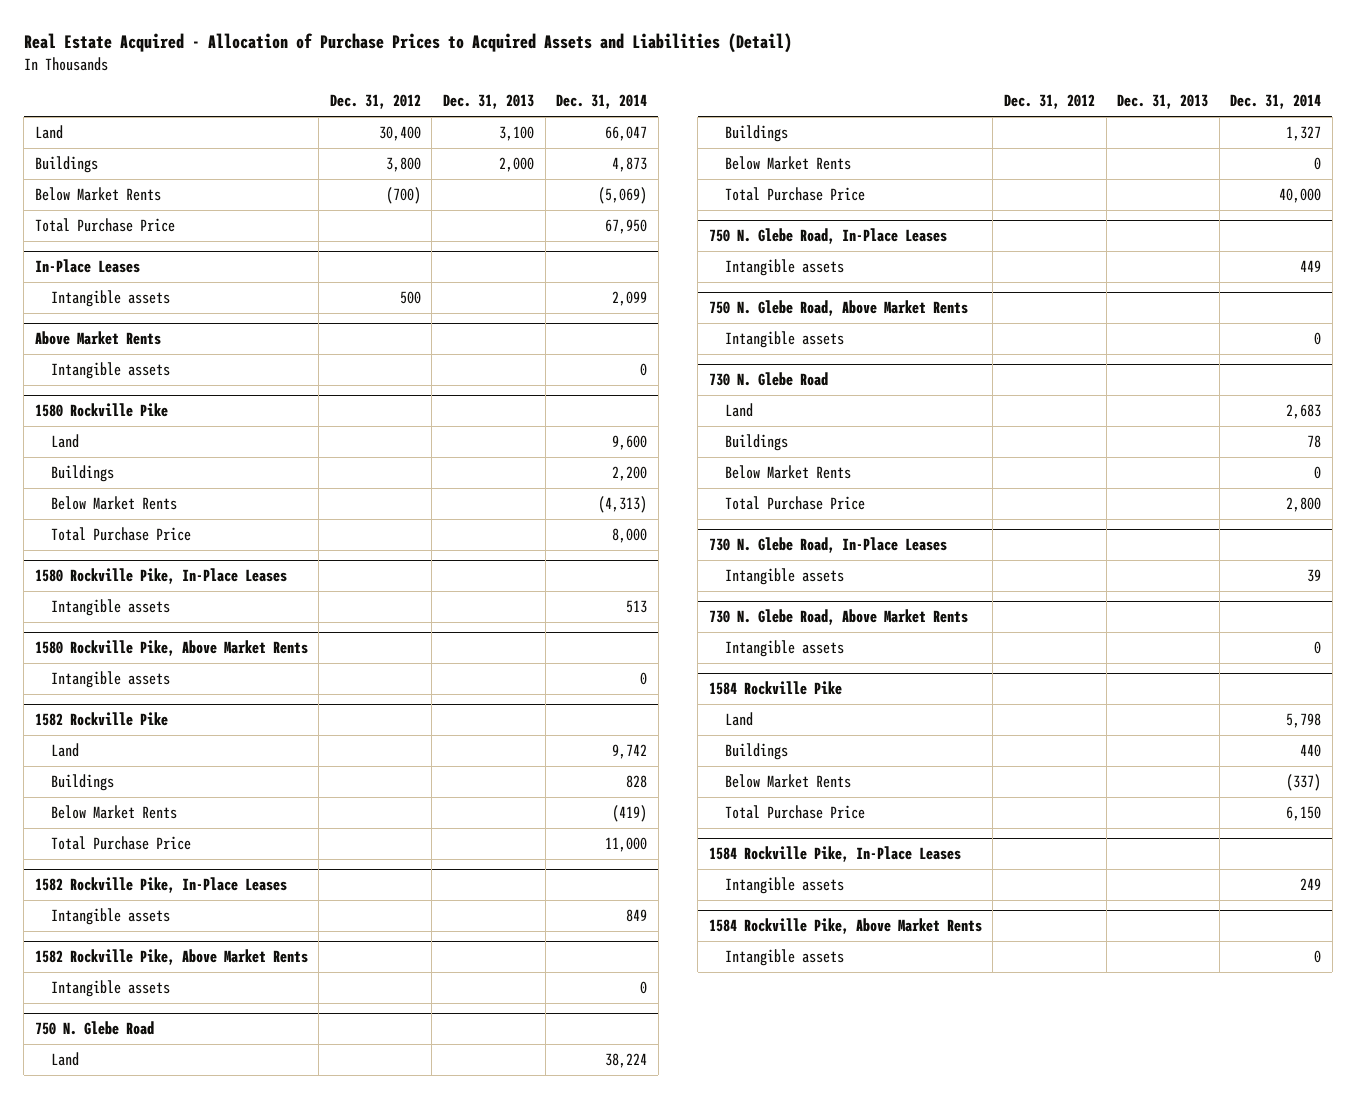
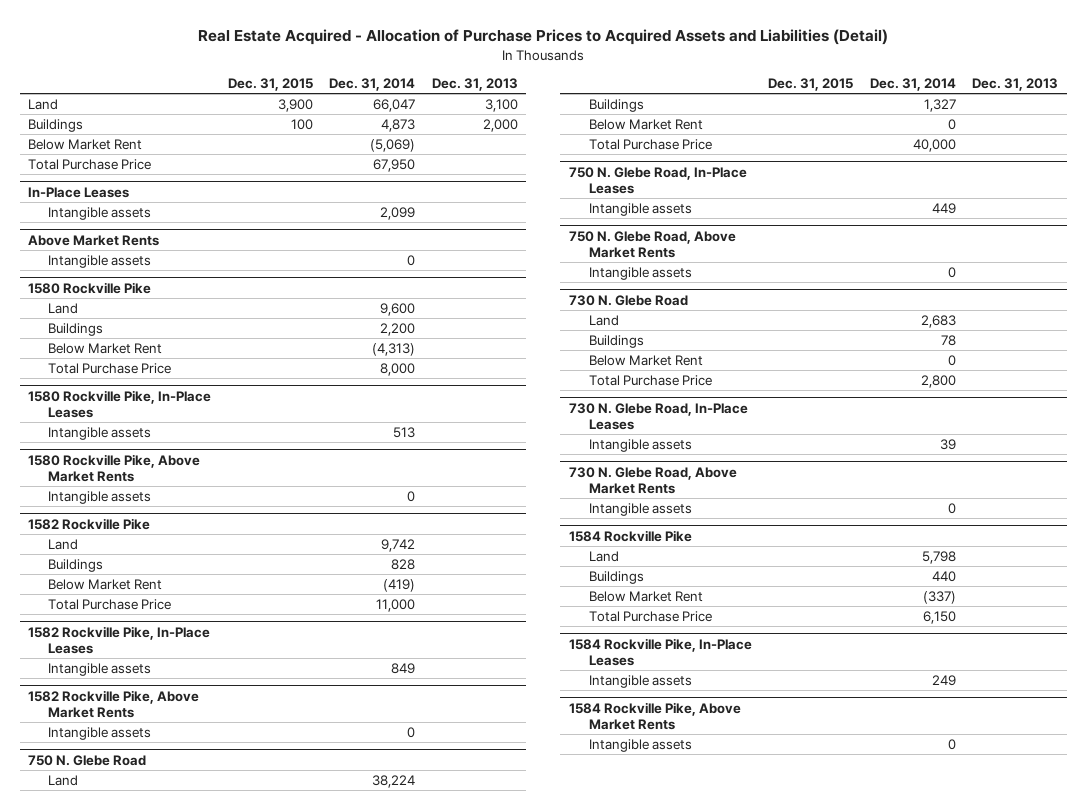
- | Dec. 31, 2012 | Dec. 31, 2013 | Dec. 31, 2014
+ | Dec. 31, 2015 | Dec. 31, 2014 | Dec. 31, 2013
- Below Market Rents | (700) | | (5,069)
+ Below Market Rent | | (5,069) |
@ 1580 Rockville Pike
- Below Market Rents | | | (4,313)
+ Below Market Rent | | (4,313) |
@ 1582 Rockville Pike
- Below Market Rents | | | (419)
+ Below Market Rent | | (419) |
@ 750 N. Glebe Road
- Below Market Rents | | | 0
+ Below Market Rent | | 0 |
@ 730 N. Glebe Road
- Below Market Rents | | | 0
+ Below Market Rent | | 0 |
@ 1584 Rockville Pike
- Below Market Rents | | | (337)
+ Below Market Rent | | (337) |

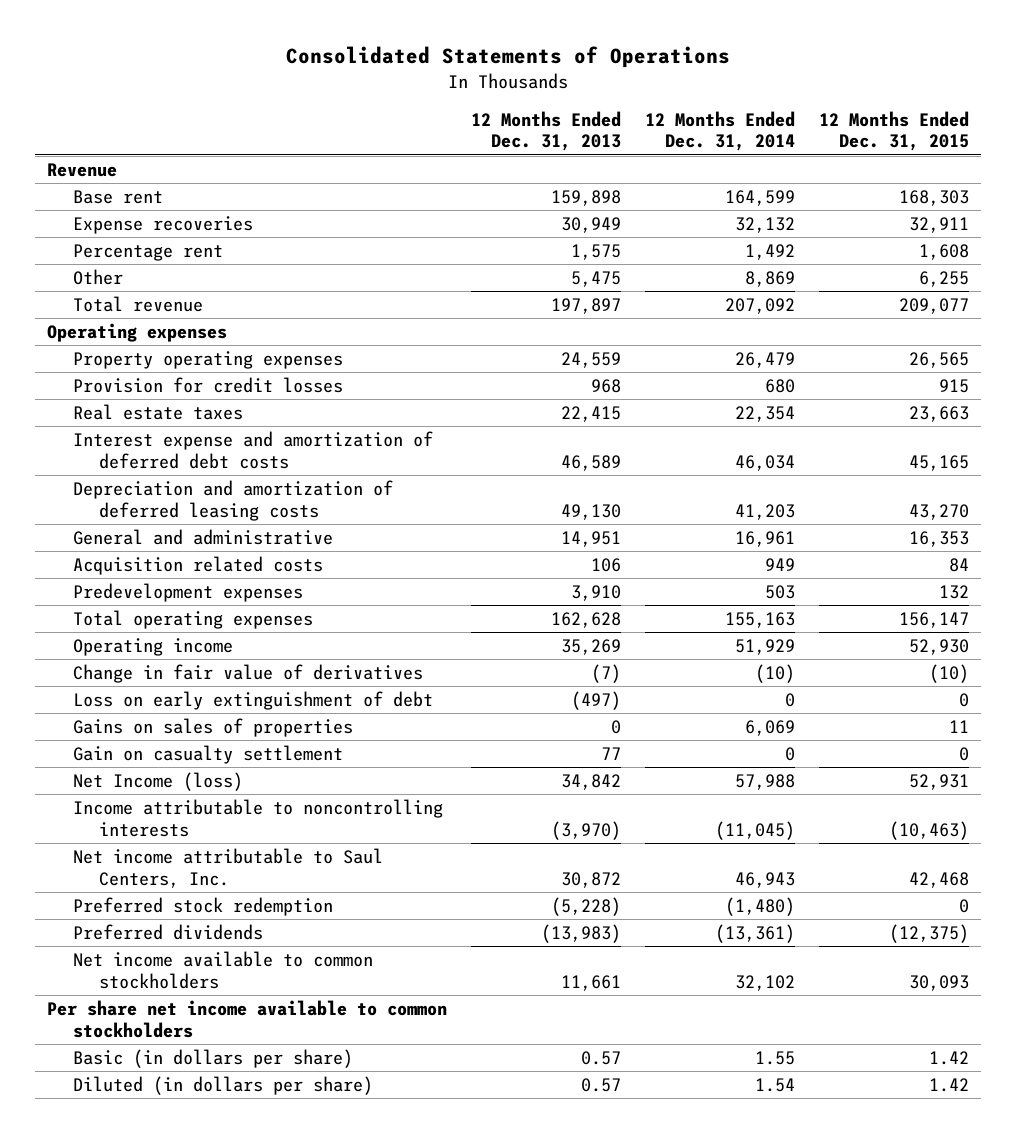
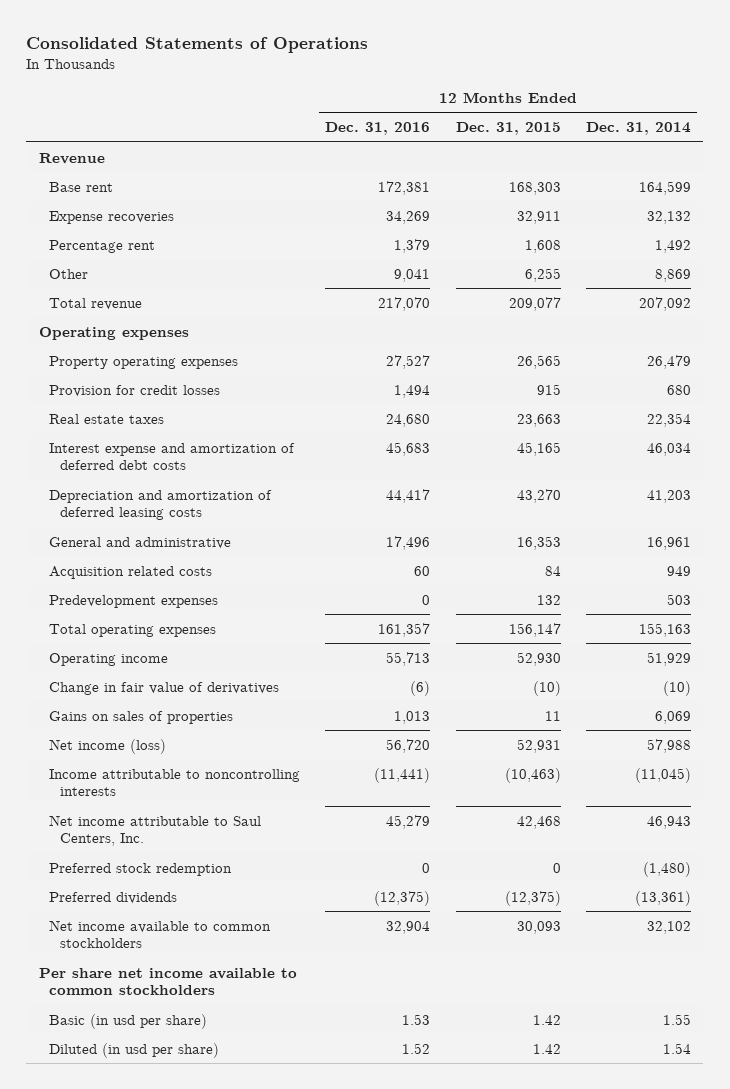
- | 12 Months Ended Dec. 31, 2013 | 12 Months Ended Dec. 31, 2014 | 12 Months Ended Dec. 31, 2015
+ | 12 Months Ended Dec. 31, 2016 | 12 Months Ended Dec. 31, 2015 | 12 Months Ended Dec. 31, 2014
- Loss on early extinguishment of debt | (497) | 0 | 0
- Gain on casualty settlement | 77 | 0 | 0
- Net Income (loss) | 34,842 | 57,988 | 52,931
+ Net income (loss) | 56,720 | 52,931 | 57,988
- Basic (in dollars per share) | 0.57 | 1.55 | 1.42
- Diluted (in dollars per share) | 0.57 | 1.54 | 1.42
+ Basic (in usd per share) | 1.53 | 1.42 | 1.55
+ Diluted (in usd per share) | 1.52 | 1.42 | 1.54

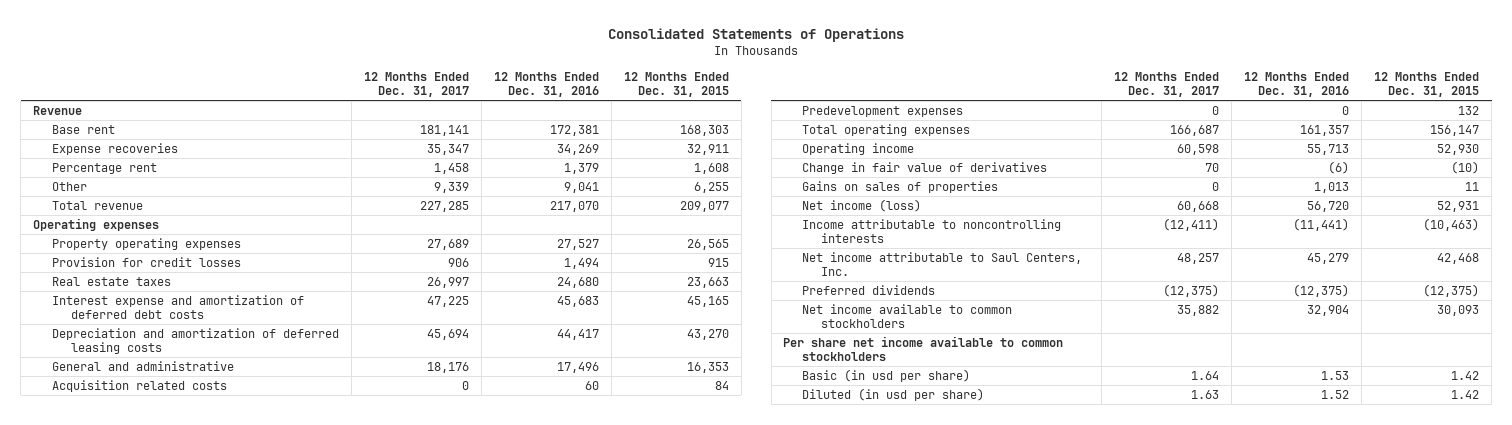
- | 12 Months Ended Dec. 31, 2016 | 12 Months Ended Dec. 31, 2015 | 12 Months Ended Dec. 31, 2014
+ | 12 Months Ended Dec. 31, 2017 | 12 Months Ended Dec. 31, 2016 | 12 Months Ended Dec. 31, 2015
- Preferred stock redemption | 0 | 0 | (1,480)

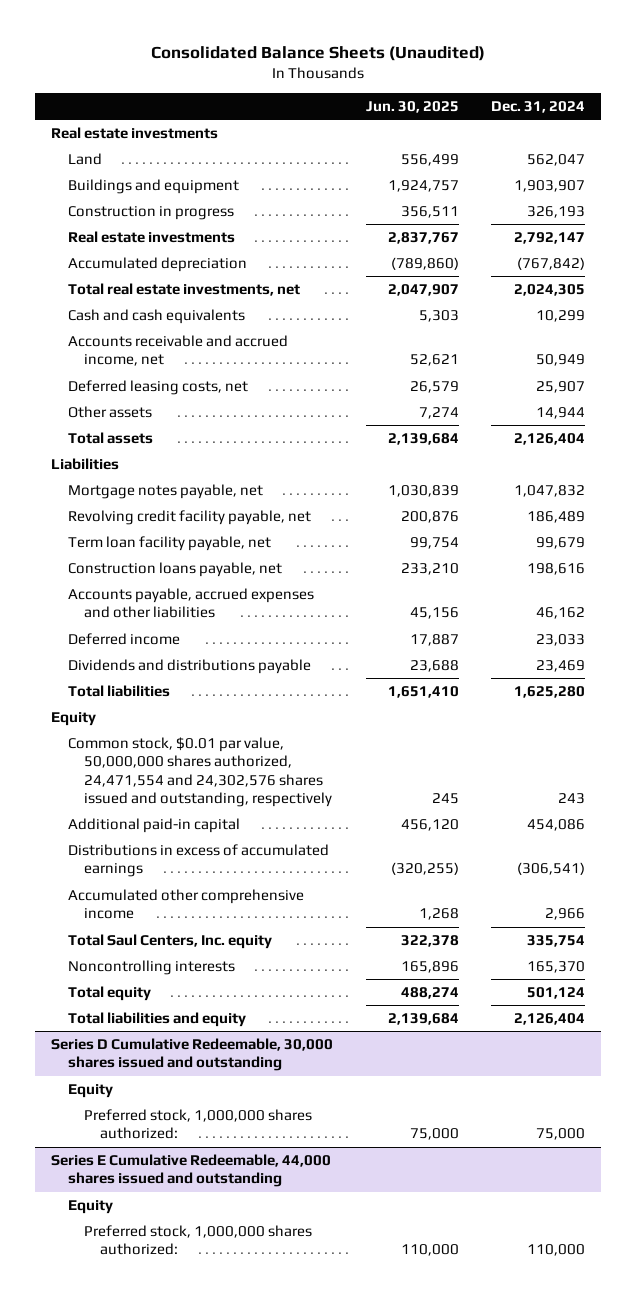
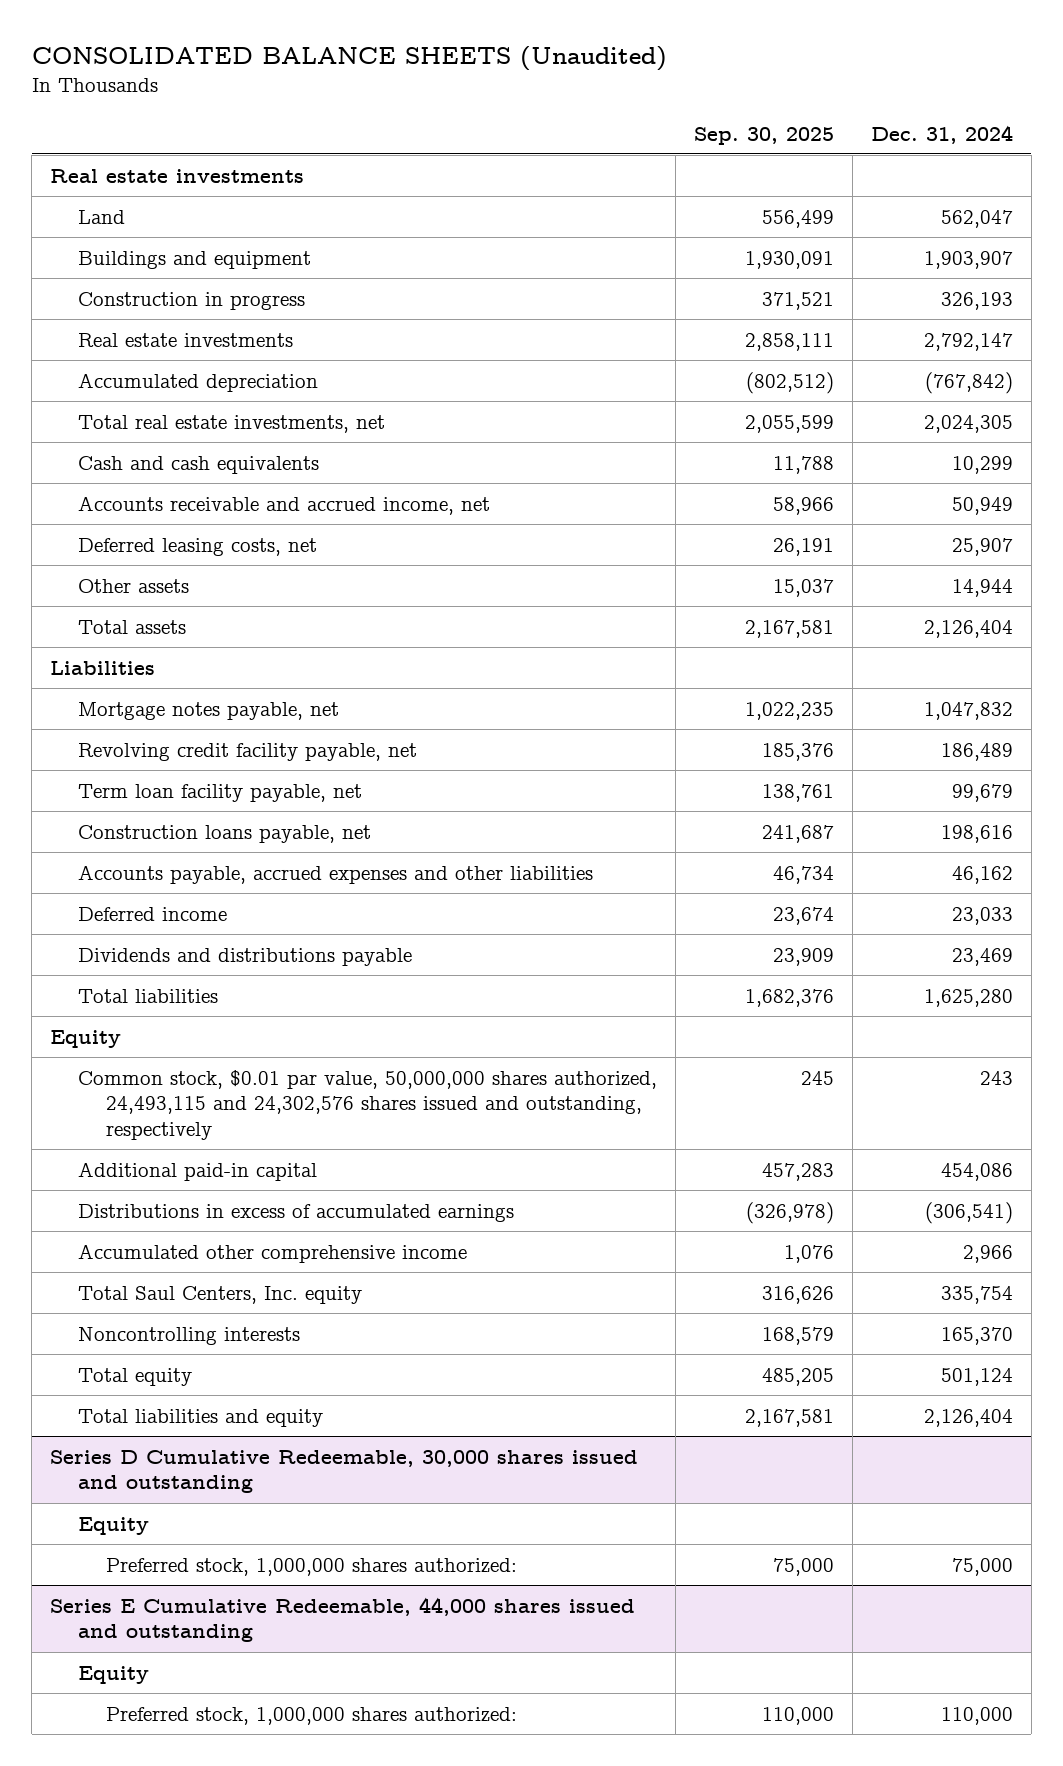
- Consolidated Balance Sheets (Unaudited)
+ CONSOLIDATED BALANCE SHEETS (Unaudited)
- | Jun. 30, 2025 | Dec. 31, 2024
+ | Sep. 30, 2025 | Dec. 31, 2024
- Common stock, $0.01 par value, 50,000,000 shares authorized, 24,471,554 and 24,302,576 shares issued and outstanding, respectively | 245 | 243
+ Common stock, $0.01 par value, 50,000,000 shares authorized, 24,493,115 and 24,302,576 shares issued and outstanding, respectively | 245 | 243

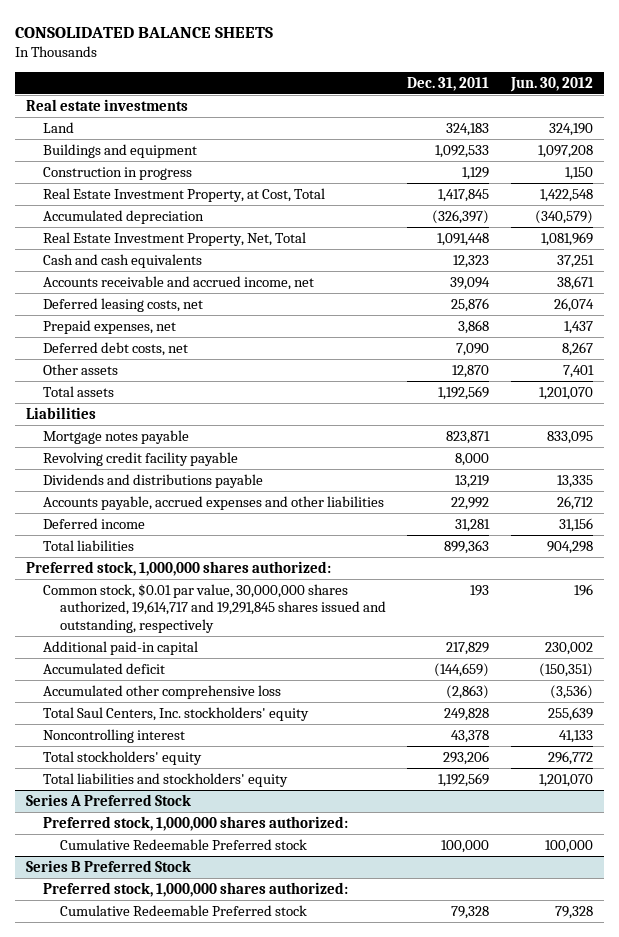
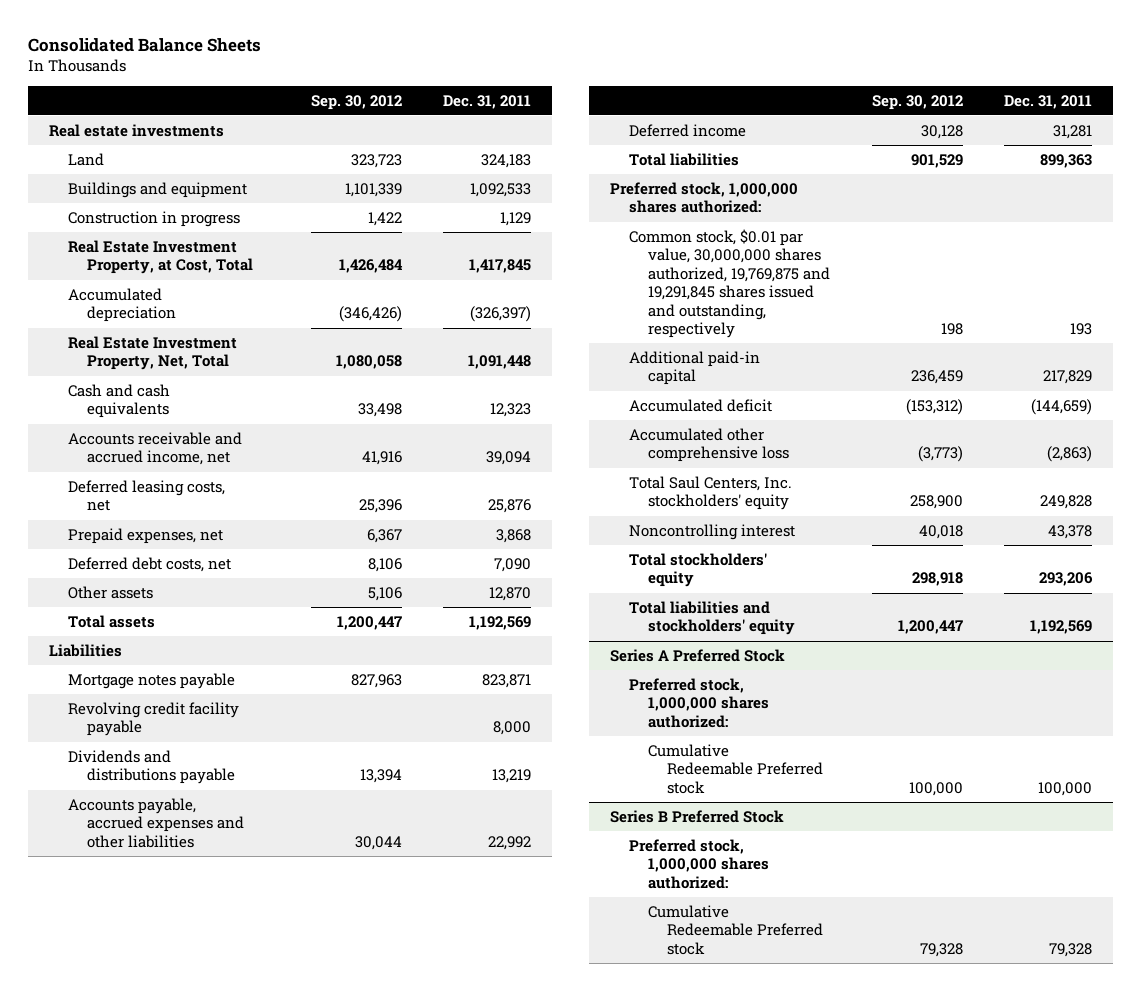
- CONSOLIDATED BALANCE SHEETS
+ Consolidated Balance Sheets
- | Dec. 31, 2011 | Jun. 30, 2012
+ | Sep. 30, 2012 | Dec. 31, 2011
- Common stock, $0.01 par value, 30,000,000 shares authorized, 19,614,717 and 19,291,845 shares issued and outstanding, respectively | 193 | 196
+ Common stock, $0.01 par value, 30,000,000 shares authorized, 19,769,875 and 19,291,845 shares issued and outstanding, respectively | 198 | 193

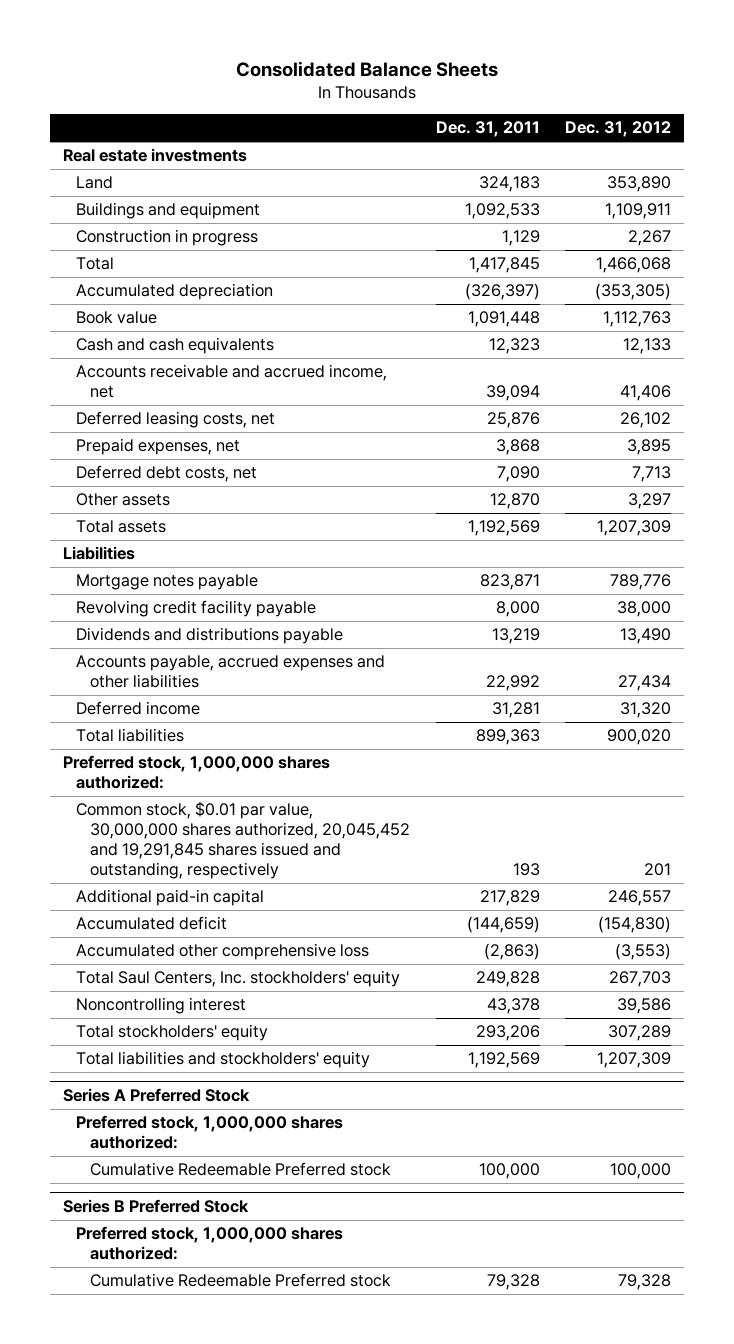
- | Sep. 30, 2012 | Dec. 31, 2011
+ | Dec. 31, 2011 | Dec. 31, 2012
- Real Estate Investment Property, at Cost, Total | 1,426,484 | 1,417,845
+ Total | 1,417,845 | 1,466,068
- Real Estate Investment Property, Net, Total | 1,080,058 | 1,091,448
+ Book value | 1,091,448 | 1,112,763
- Common stock, $0.01 par value, 30,000,000 shares authorized, 19,769,875 and 19,291,845 shares issued and outstanding, respectively | 198 | 193
+ Common stock, $0.01 par value, 30,000,000 shares authorized, 20,045,452 and 19,291,845 shares issued and outstanding, respectively | 193 | 201

